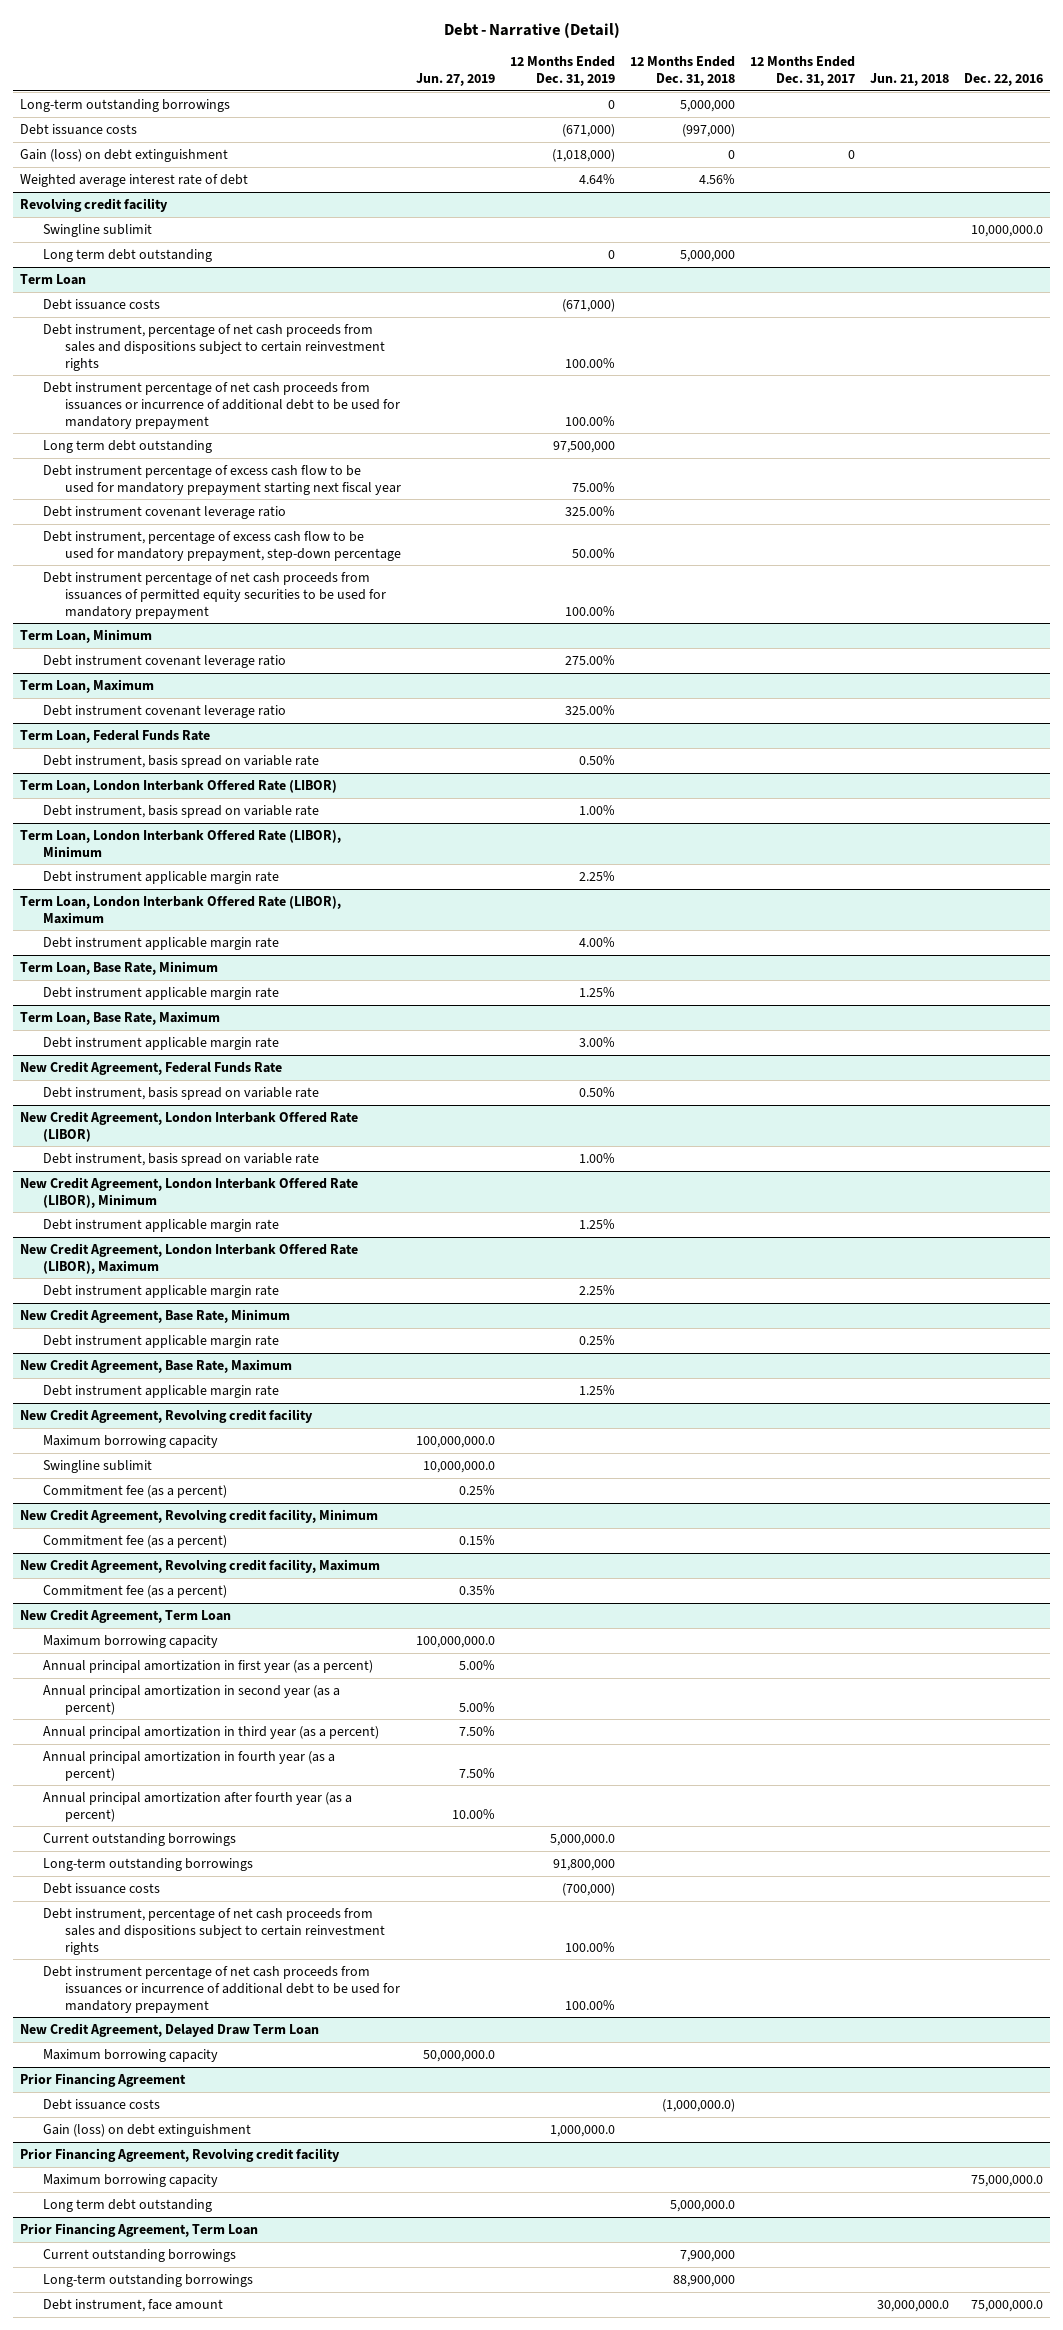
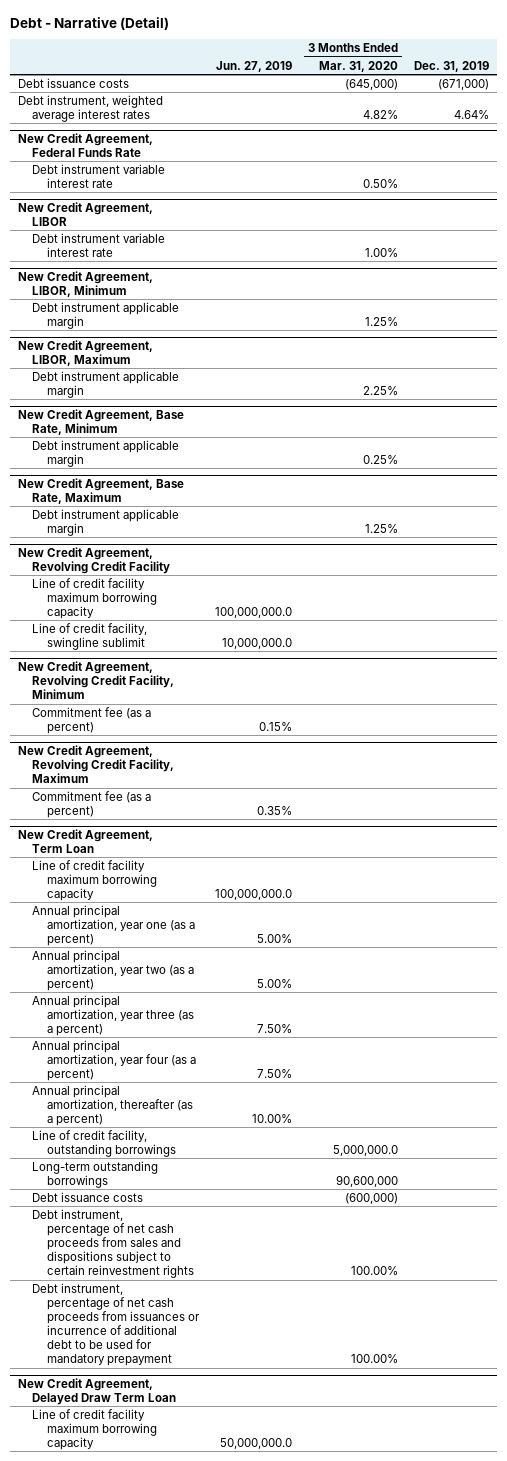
- | Jun. 27, 2019 | 12 Months Ended Dec. 31, 2019 | 12 Months Ended Dec. 31, 2018 | 12 Months Ended Dec. 31, 2017 | Jun. 21, 2018 | Dec. 22, 2016
+ | Jun. 27, 2019 | 3 Months Ended Mar. 31, 2020 | Dec. 31, 2019
- Long-term outstanding borrowings | | 0 | 5,000,000 | | |
- Gain (loss) on debt extinguishment | | (1,018,000) | 0 | 0 | |
- Weighted average interest rate of debt | | 4.64% | 4.56% | | |
- Revolving credit facility
- Swingline sublimit | | | | | | 10,000,000.0
- Long term debt outstanding | | 0 | 5,000,000 | | |
- Term Loan
- Debt issuance costs | | (671,000) | | | |
- Debt instrument, percentage of net cash proceeds from sales and dispositions subject to certain reinvestment rights | | 100.00% | | | |
- Debt instrument percentage of net cash proceeds from issuances or incurrence of additional debt to be used for mandatory prepayment | | 100.00% | | | |
- Long term debt outstanding | | 97,500,000 | | | |
- Debt instrument percentage of excess cash flow to be used for mandatory prepayment starting next fiscal year | | 75.00% | | | |
- Debt instrument covenant leverage ratio | | 325.00% | | | |
- Debt instrument, percentage of excess cash flow to be used for mandatory prepayment, step-down percentage | | 50.00% | | | |
- Debt instrument percentage of net cash proceeds from issuances of permitted equity securities to be used for mandatory prepayment | | 100.00% | | | |
- Term Loan, Minimum
- Debt instrument covenant leverage ratio | | 275.00% | | | |
- Term Loan, Maximum
- Debt instrument covenant leverage ratio | | 325.00% | | | |
- Term Loan, Federal Funds Rate
- Debt instrument, basis spread on variable rate | | 0.50% | | | |
- Term Loan, London Interbank Offered Rate (LIBOR)
- Debt instrument, basis spread on variable rate | | 1.00% | | | |
- Term Loan, London Interbank Offered Rate (LIBOR), Minimum
- Debt instrument applicable margin rate | | 2.25% | | | |
- Term Loan, London Interbank Offered Rate (LIBOR), Maximum
- Debt instrument applicable margin rate | | 4.00% | | | |
- Term Loan, Base Rate, Minimum
- Debt instrument applicable margin rate | | 1.25% | | | |
- Term Loan, Base Rate, Maximum
- Debt instrument applicable margin rate | | 3.00% | | | |
+ Debt instrument, weighted average interest rates | | 4.82% | 4.64%
@ New Credit Agreement, Federal Funds Rate
- Debt instrument, basis spread on variable rate | | 0.50% | | | |
- New Credit Agreement, London Interbank Offered Rate (LIBOR)
- Debt instrument, basis spread on variable rate | | 1.00% | | | |
- New Credit Agreement, London Interbank Offered Rate (LIBOR), Minimum
- Debt instrument applicable margin rate | | 1.25% | | | |
- New Credit Agreement, London Interbank Offered Rate (LIBOR), Maximum
- Debt instrument applicable margin rate | | 2.25% | | | |
@ New Credit Agreement, Federal Funds Rate
+ Debt instrument variable interest rate | | 0.50% |
+ New Credit Agreement, LIBOR
+ Debt instrument variable interest rate | | 1.00% |
+ New Credit Agreement, LIBOR, Minimum
+ Debt instrument applicable margin | | 1.25% |
+ New Credit Agreement, LIBOR, Maximum
+ Debt instrument applicable margin | | 2.25% |
@ New Credit Agreement, Base Rate, Minimum
- Debt instrument applicable margin rate | | 0.25% | | | |
+ Debt instrument applicable margin | | 0.25% |
@ New Credit Agreement, Base Rate, Maximum
- Debt instrument applicable margin rate | | 1.25% | | | |
- New Credit Agreement, Revolving credit facility
- Maximum borrowing capacity | 100,000,000.0 | | | | |
- Swingline sublimit | 10,000,000.0 | | | | |
- Commitment fee (as a percent) | 0.25% | | | | |
- New Credit Agreement, Revolving credit facility, Minimum
@ New Credit Agreement, Base Rate, Maximum
+ Debt instrument applicable margin | | 1.25% |
+ New Credit Agreement, Revolving Credit Facility
+ Line of credit facility maximum borrowing capacity | 100,000,000.0 | |
+ Line of credit facility, swingline sublimit | 10,000,000.0 | |
+ New Credit Agreement, Revolving Credit Facility, Minimum
- New Credit Agreement, Revolving credit facility, Maximum
+ New Credit Agreement, Revolving Credit Facility, Maximum
@ New Credit Agreement, Term Loan
- Maximum borrowing capacity | 100,000,000.0 | | | | |
- Annual principal amortization in first year (as a percent) | 5.00% | | | | |
- Annual principal amortization in second year (as a percent) | 5.00% | | | | |
- Annual principal amortization in third year (as a percent) | 7.50% | | | | |
- Annual principal amortization in fourth year (as a percent) | 7.50% | | | | |
- Annual principal amortization after fourth year (as a percent) | 10.00% | | | | |
- Current outstanding borrowings | | 5,000,000.0 | | | |
+ Line of credit facility maximum borrowing capacity | 100,000,000.0 | |
+ Annual principal amortization, year one (as a percent) | 5.00% | |
+ Annual principal amortization, year two (as a percent) | 5.00% | |
+ Annual principal amortization, year three (as a percent) | 7.50% | |
+ Annual principal amortization, year four (as a percent) | 7.50% | |
+ Annual principal amortization, thereafter (as a percent) | 10.00% | |
+ Line of credit facility, outstanding borrowings | | 5,000,000.0 |
- Debt instrument percentage of net cash proceeds from issuances or incurrence of additional debt to be used for mandatory prepayment | | 100.00% | | | |
+ Debt instrument, percentage of net cash proceeds from issuances or incurrence of additional debt to be used for mandatory prepayment | | 100.00% |
@ New Credit Agreement, Delayed Draw Term Loan
- Maximum borrowing capacity | 50,000,000.0 | | | | |
- Prior Financing Agreement
- Debt issuance costs | | | (1,000,000.0) | | |
- Gain (loss) on debt extinguishment | | 1,000,000.0 | | | |
- Prior Financing Agreement, Revolving credit facility
- Maximum borrowing capacity | | | | | | 75,000,000.0
- Long term debt outstanding | | | 5,000,000.0 | | |
- Prior Financing Agreement, Term Loan
- Current outstanding borrowings | | | 7,900,000 | | |
- Long-term outstanding borrowings | | | 88,900,000 | | |
- Debt instrument, face amount | | | | | 30,000,000.0 | 75,000,000.0
@ New Credit Agreement, Delayed Draw Term Loan
+ Line of credit facility maximum borrowing capacity | 50,000,000.0 | |

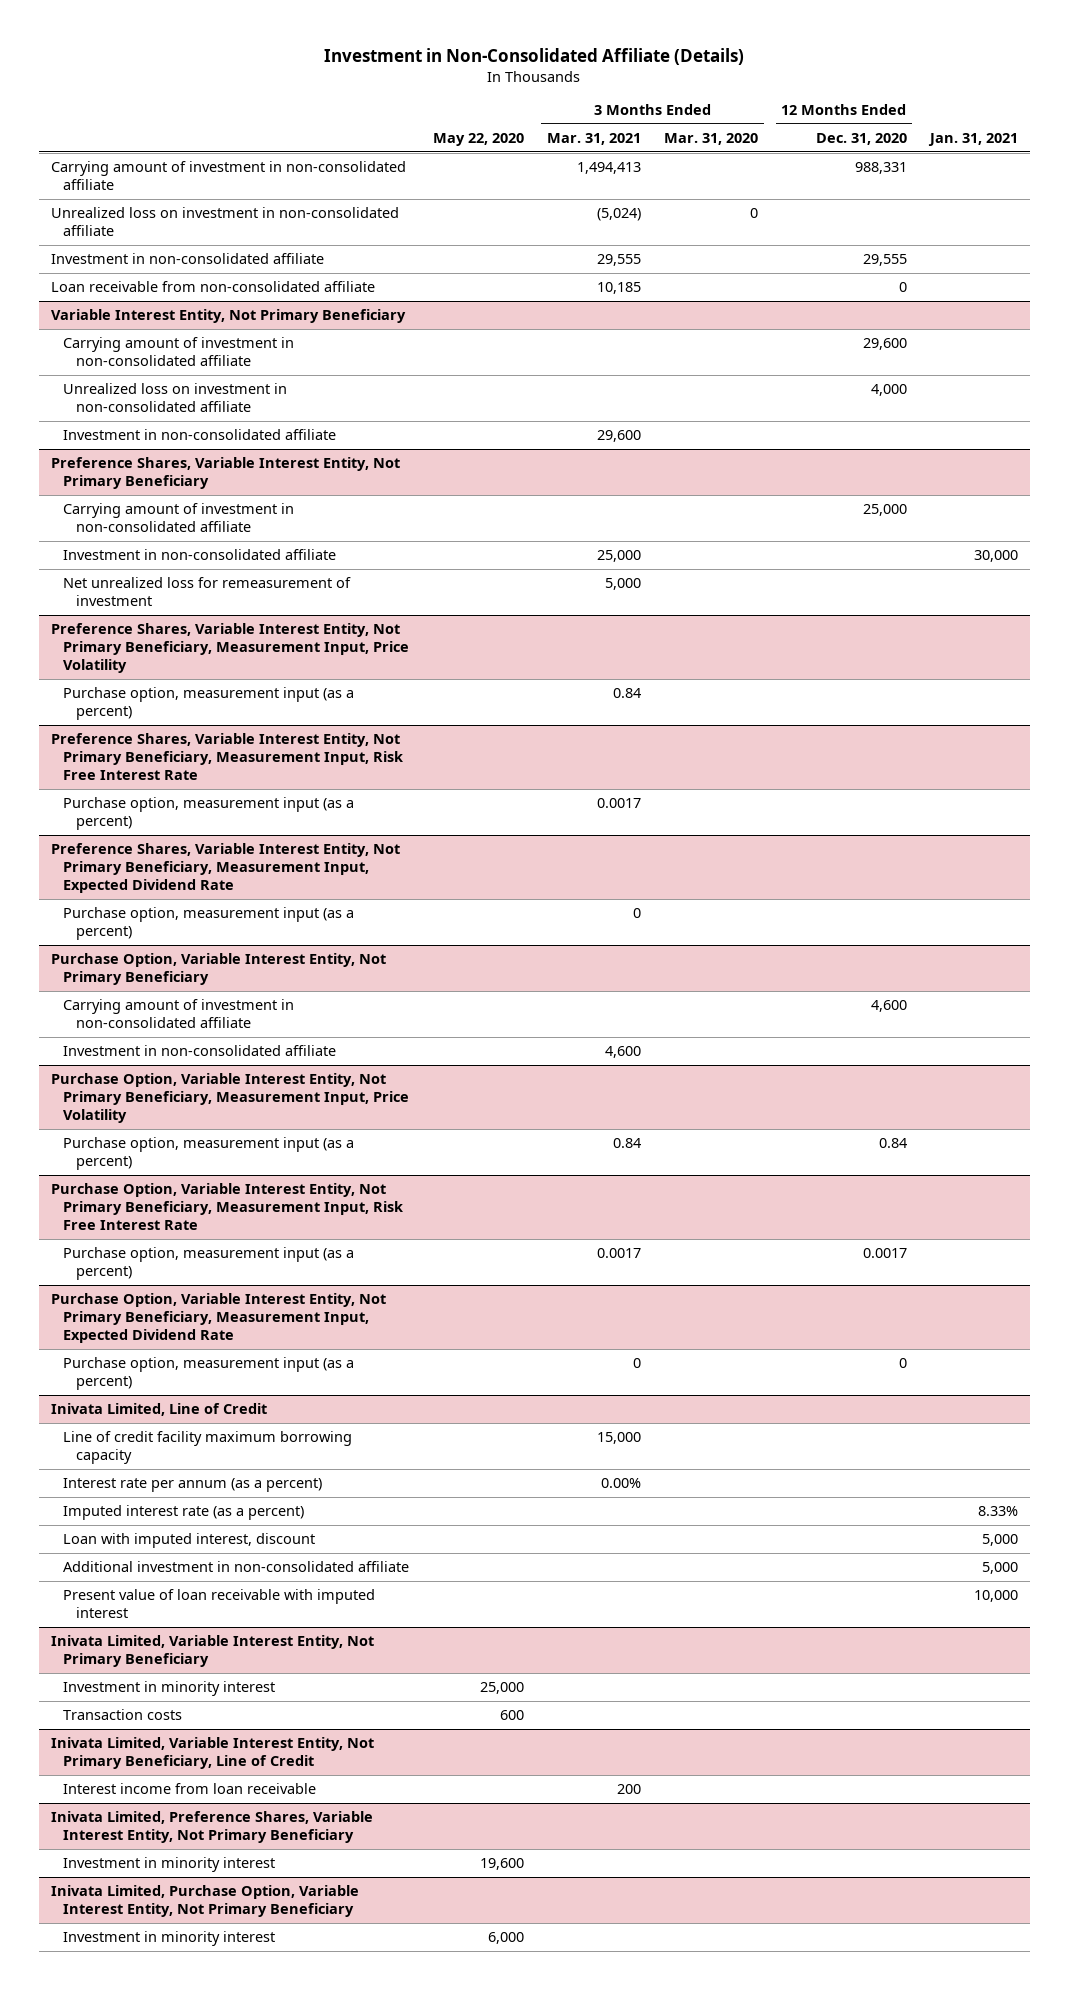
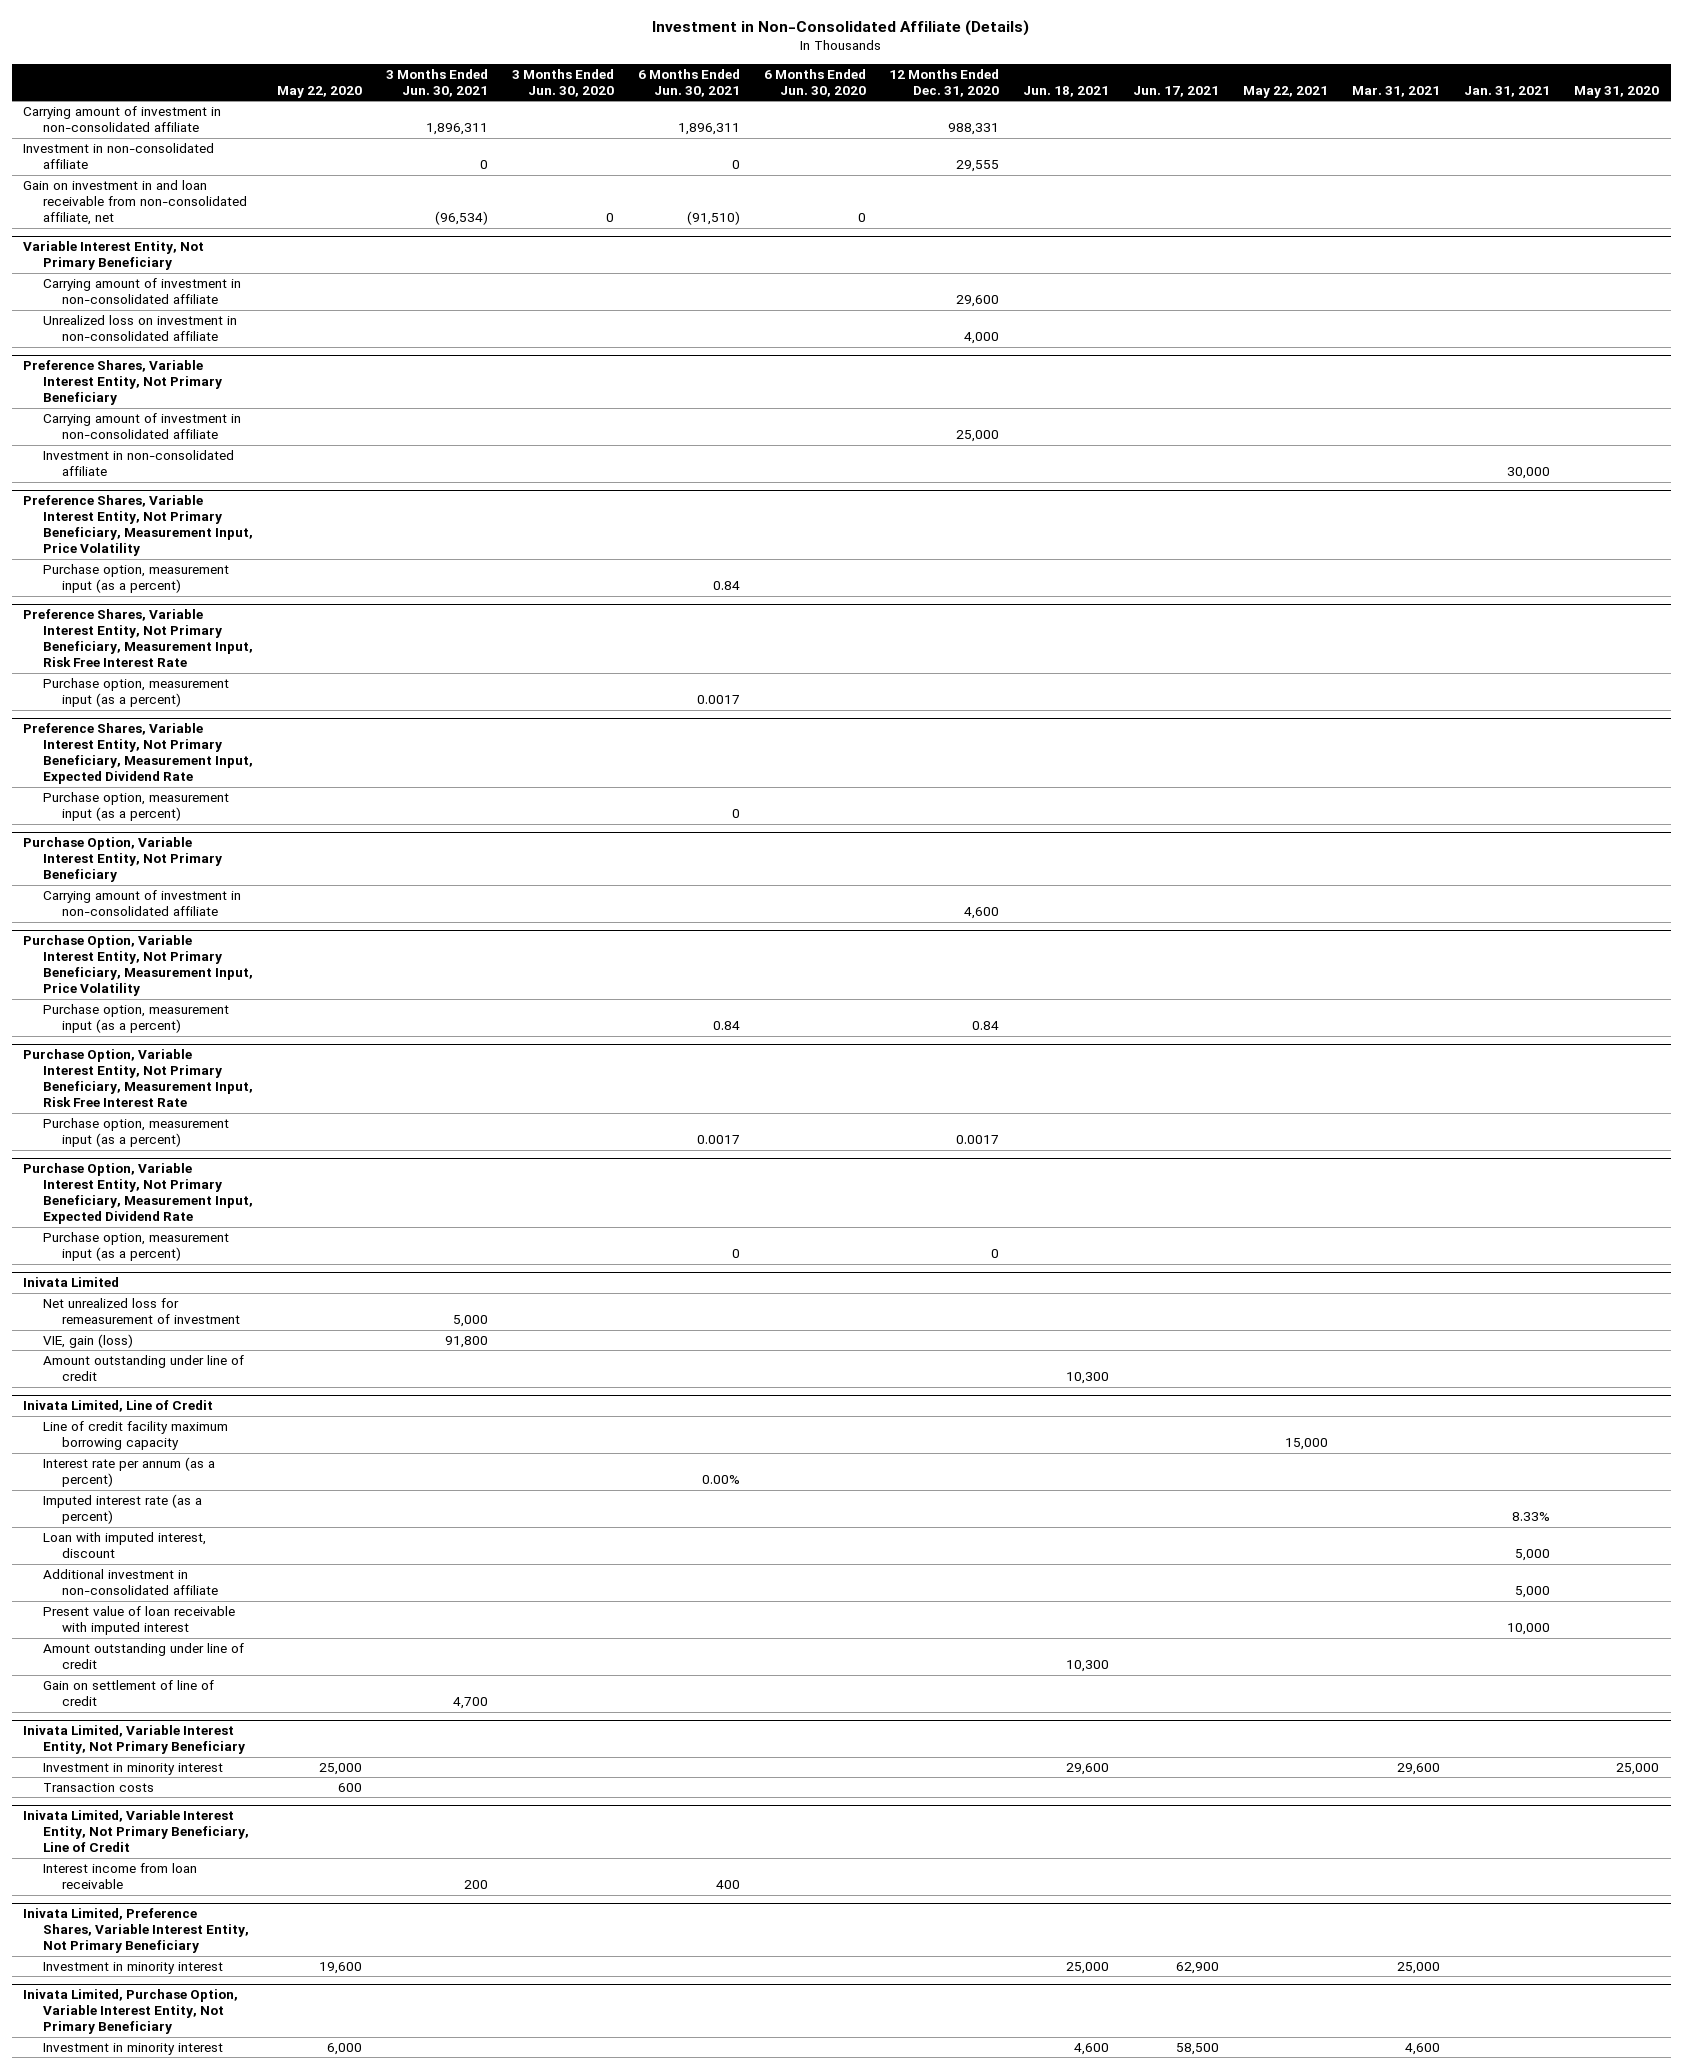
- | May 22, 2020 | 3 Months Ended Mar. 31, 2021 | 3 Months Ended Mar. 31, 2020 | 12 Months Ended Dec. 31, 2020 | Jan. 31, 2021
+ | May 22, 2020 | 3 Months Ended Jun. 30, 2021 | 3 Months Ended Jun. 30, 2020 | 6 Months Ended Jun. 30, 2021 | 6 Months Ended Jun. 30, 2020 | 12 Months Ended Dec. 31, 2020 | Jun. 18, 2021 | Jun. 17, 2021 | May 22, 2021 | Mar. 31, 2021 | Jan. 31, 2021 | May 31, 2020
- Unrealized loss on investment in non-consolidated affiliate | | (5,024) | 0 | |
- Loan receivable from non-consolidated affiliate | | 10,185 | | 0 |
+ Gain on investment in and loan receivable from non-consolidated affiliate, net | | (96,534) | 0 | (91,510) | 0 | | | | | | |
@ Variable Interest Entity, Not Primary Beneficiary
- Investment in non-consolidated affiliate | | 29,600 | | |
@ Preference Shares, Variable Interest Entity, Not Primary Beneficiary
- Net unrealized loss for remeasurement of investment | | 5,000 | | |
@ Purchase Option, Variable Interest Entity, Not Primary Beneficiary
- Investment in non-consolidated affiliate | | 4,600 | | |
+ Inivata Limited
+ Net unrealized loss for remeasurement of investment | | 5,000 | | | | | | | | | |
+ VIE, gain (loss) | | 91,800 | | | | | | | | | |
+ Amount outstanding under line of credit | | | | | | | 10,300 | | | | |
@ Inivata Limited, Line of Credit
+ Amount outstanding under line of credit | | | | | | | 10,300 | | | | |
+ Gain on settlement of line of credit | | 4,700 | | | | | | | | | |

